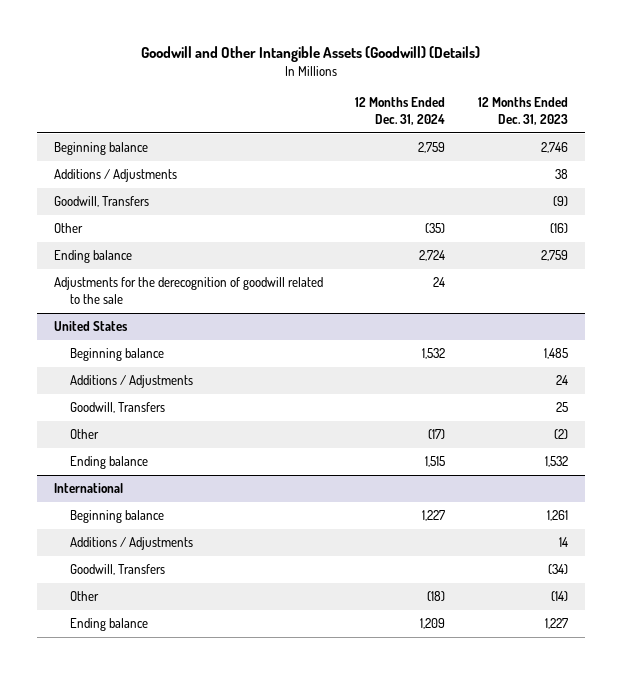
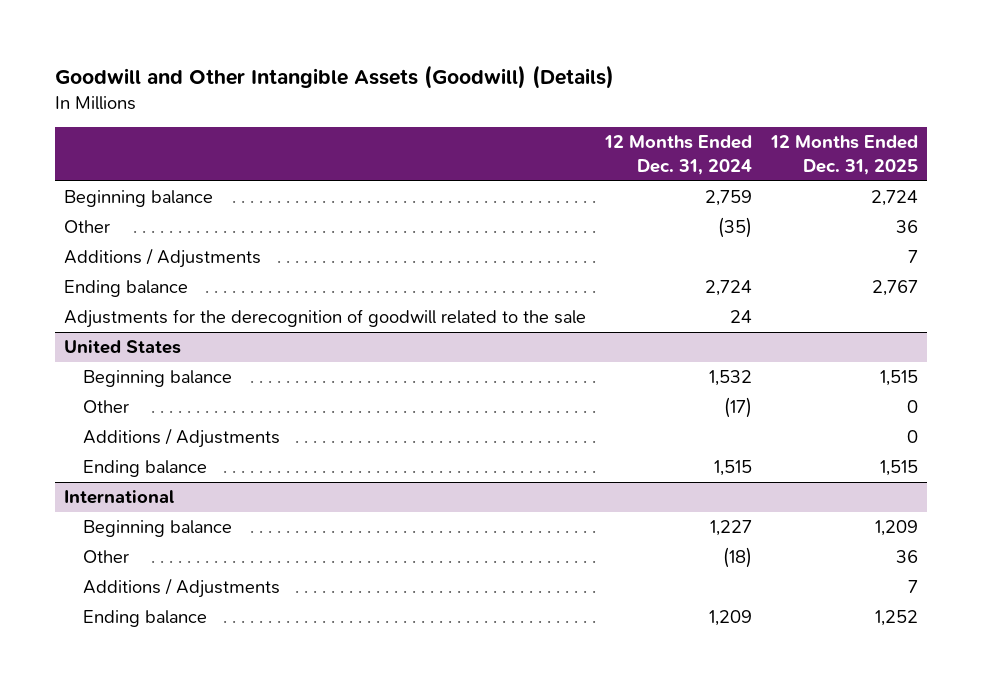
- | 12 Months Ended Dec. 31, 2024 | 12 Months Ended Dec. 31, 2023
+ | 12 Months Ended Dec. 31, 2024 | 12 Months Ended Dec. 31, 2025
- Goodwill, Transfers | | (9)
moved down: Additions / Adjustments | | 7
@ United States
- Goodwill, Transfers | | 25
moved down: Additions / Adjustments | | 0
@ International
- Goodwill, Transfers | | (34)
moved down: Additions / Adjustments | | 7

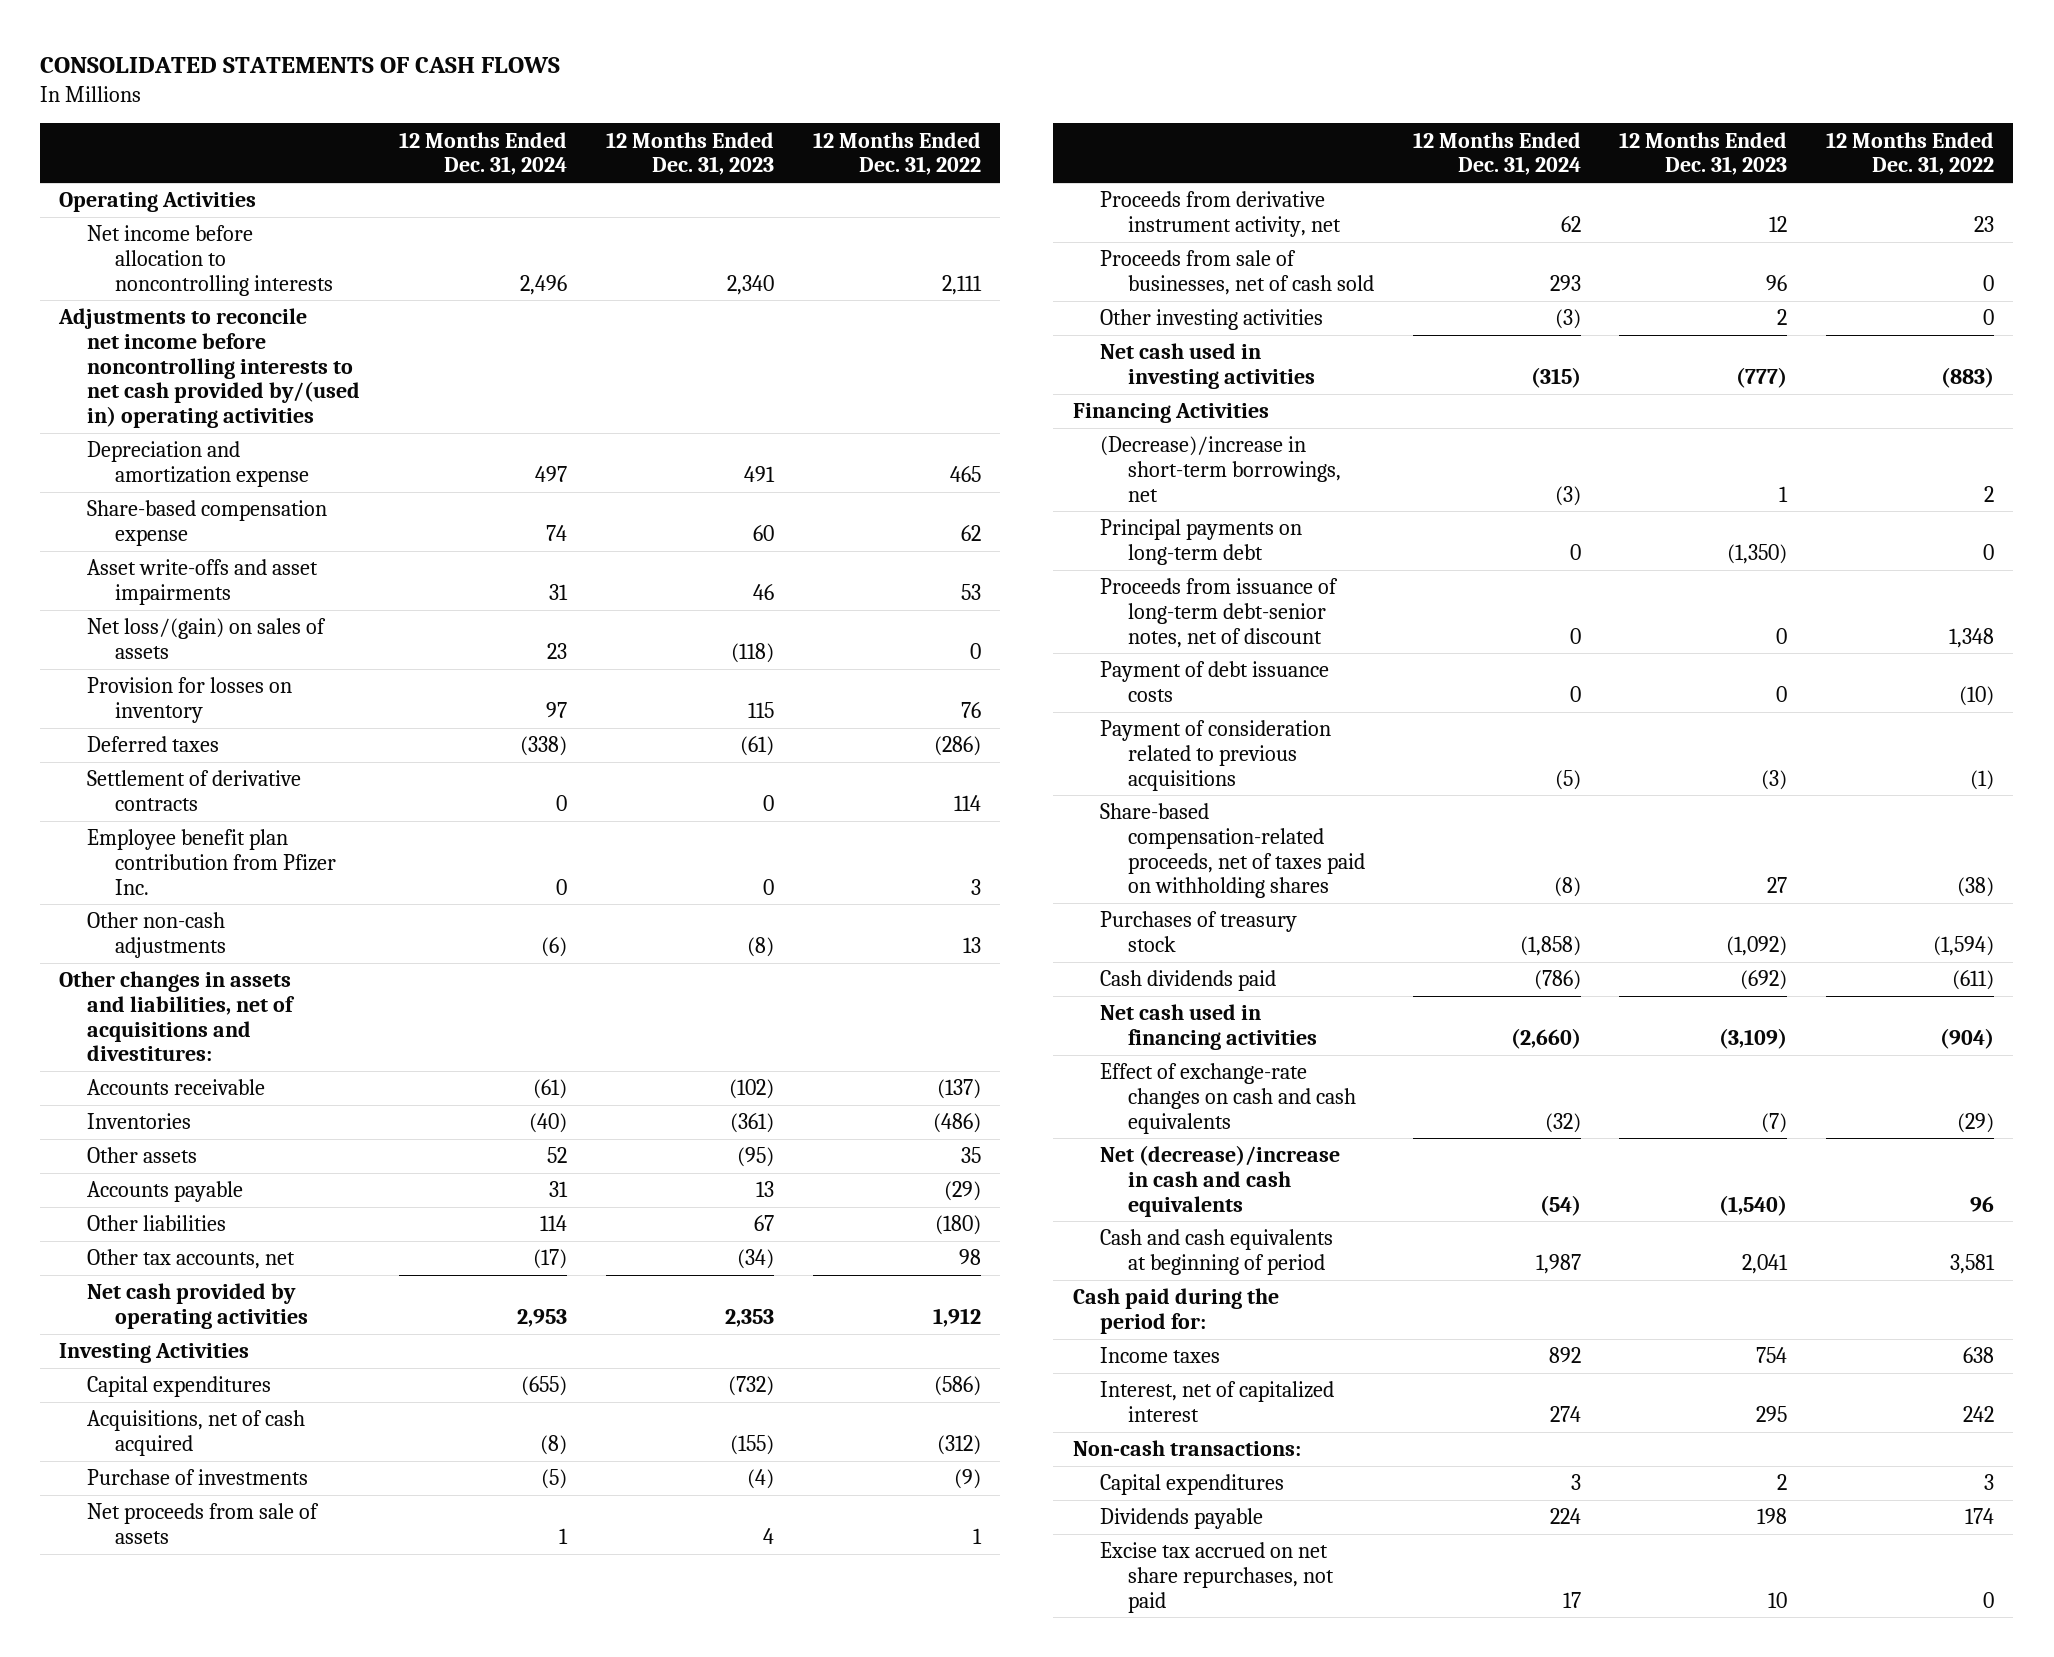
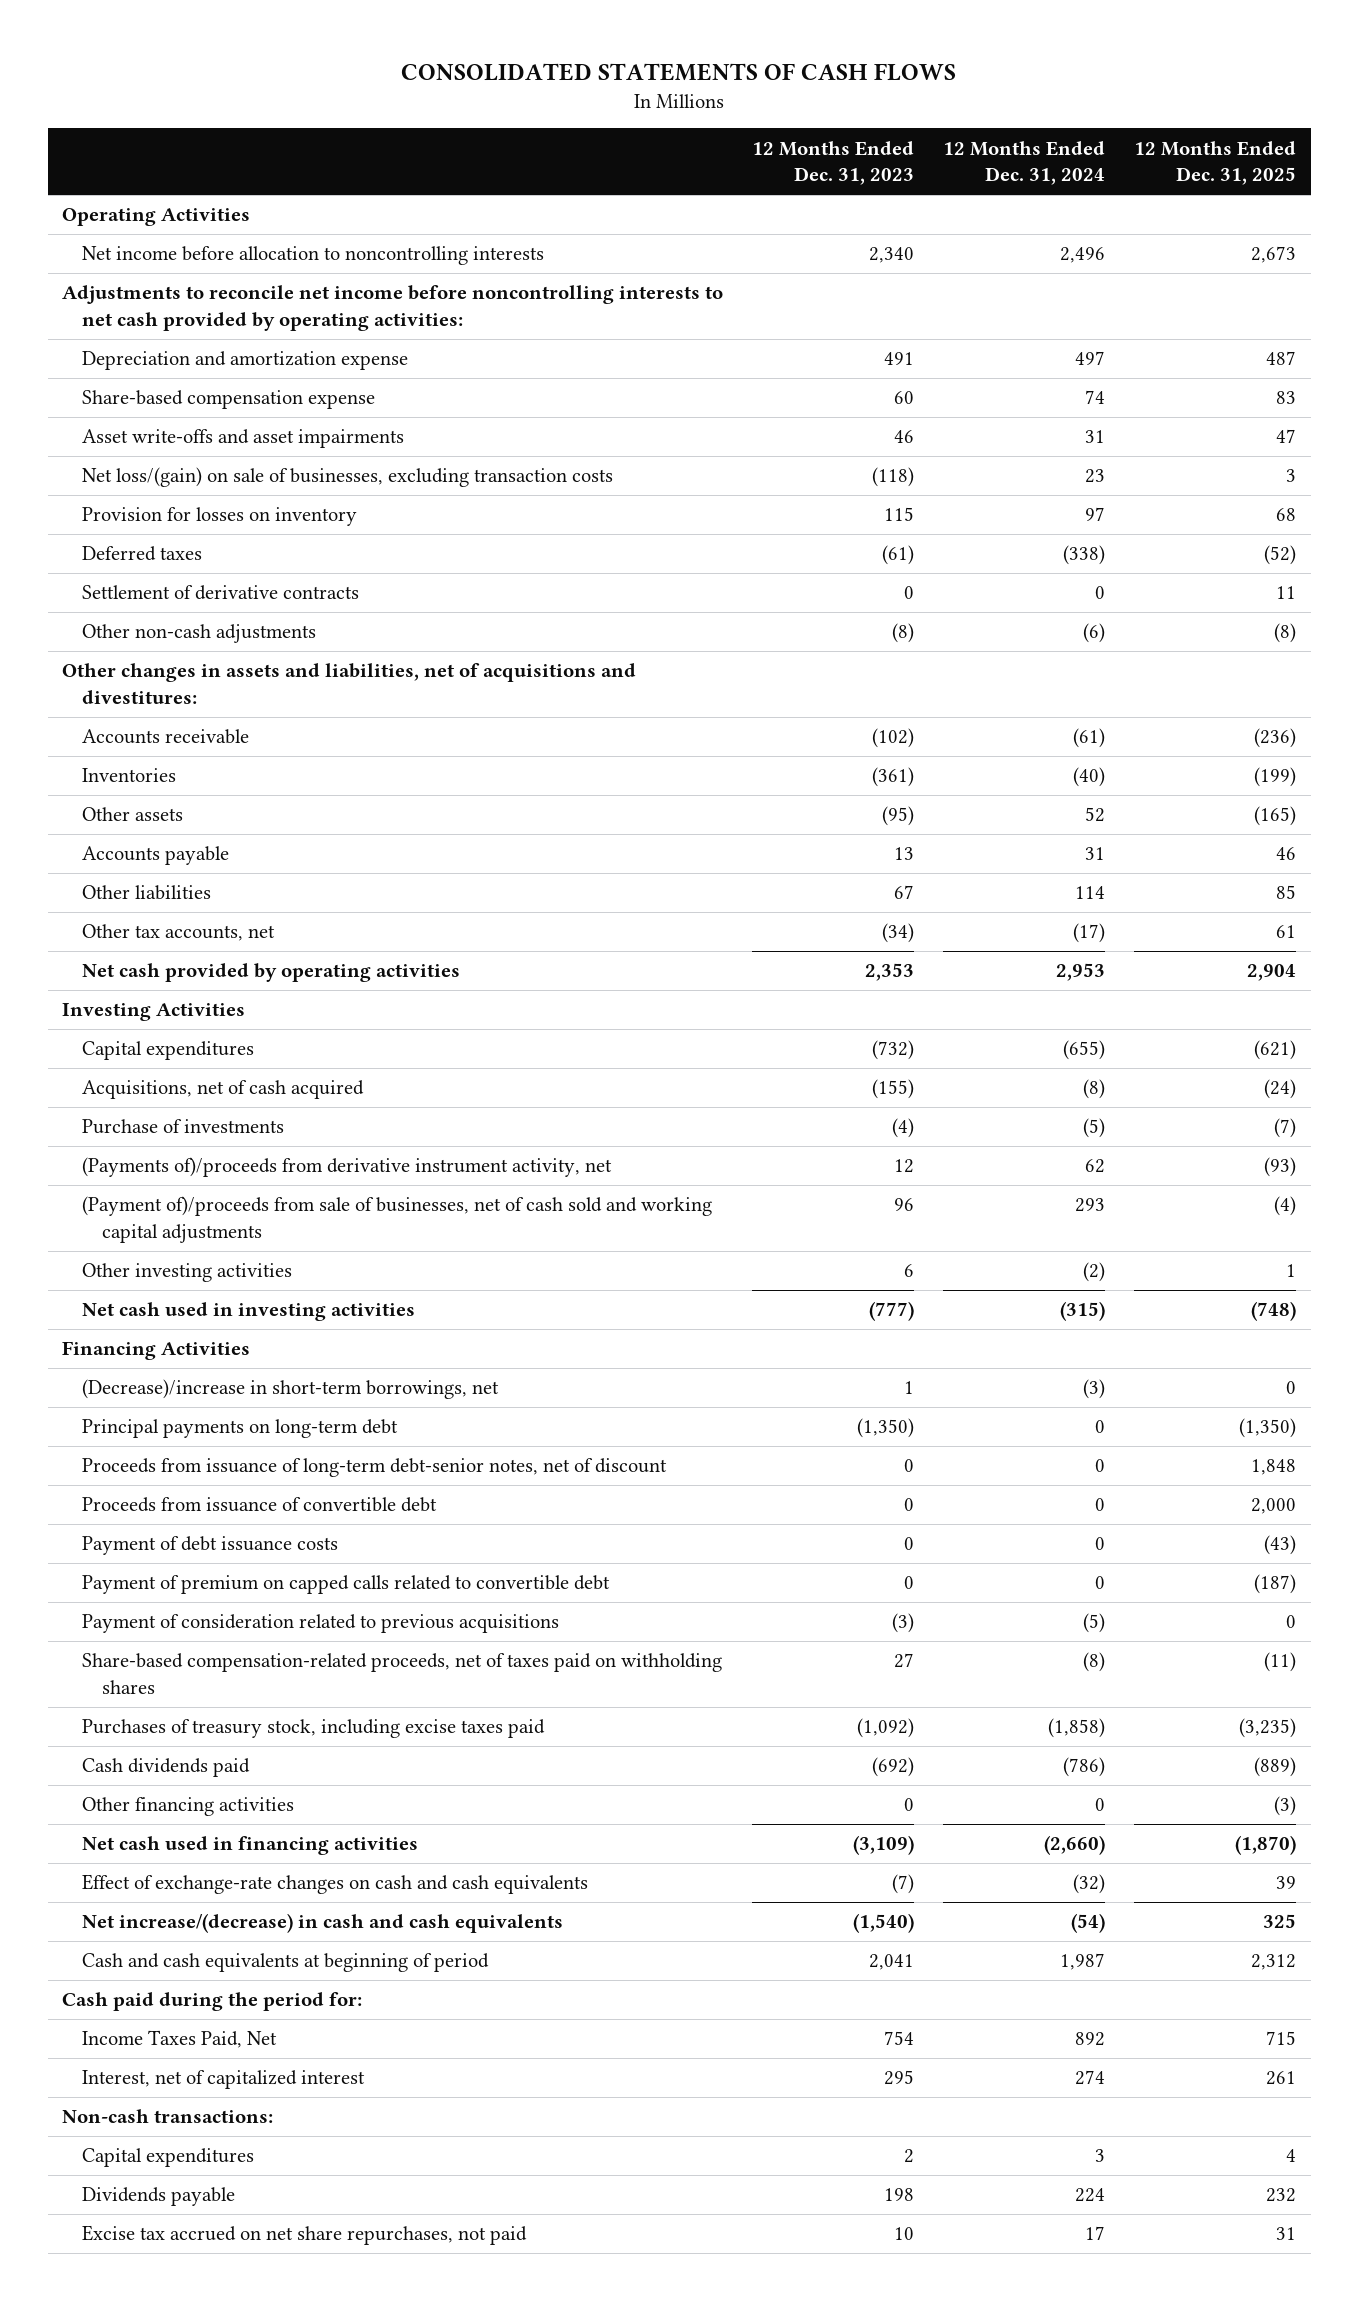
- | 12 Months Ended Dec. 31, 2024 | 12 Months Ended Dec. 31, 2023 | 12 Months Ended Dec. 31, 2022
+ | 12 Months Ended Dec. 31, 2023 | 12 Months Ended Dec. 31, 2024 | 12 Months Ended Dec. 31, 2025
- Adjustments to reconcile net income before noncontrolling interests to net cash provided by/(used in) operating activities
+ Adjustments to reconcile net income before noncontrolling interests to net cash provided by operating activities:
- Net loss/(gain) on sales of assets | 23 | (118) | 0
+ Net loss/(gain) on sale of businesses, excluding transaction costs | (118) | 23 | 3
- Employee benefit plan contribution from Pfizer Inc. | 0 | 0 | 3
- Net proceeds from sale of assets | 1 | 4 | 1
- Proceeds from derivative instrument activity, net | 62 | 12 | 23
- Proceeds from sale of businesses, net of cash sold | 293 | 96 | 0
- Other investing activities | (3) | 2 | 0
+ (Payments of)/proceeds from derivative instrument activity, net | 12 | 62 | (93)
+ (Payment of)/proceeds from sale of businesses, net of cash sold and working capital adjustments | 96 | 293 | (4)
+ Other investing activities | 6 | (2) | 1
+ Proceeds from issuance of convertible debt | 0 | 0 | 2,000
+ Payment of premium on capped calls related to convertible debt | 0 | 0 | (187)
- Purchases of treasury stock | (1,858) | (1,092) | (1,594)
+ Purchases of treasury stock, including excise taxes paid | (1,092) | (1,858) | (3,235)
+ Other financing activities | 0 | 0 | (3)
- Net (decrease)/increase in cash and cash equivalents | (54) | (1,540) | 96
+ Net increase/(decrease) in cash and cash equivalents | (1,540) | (54) | 325
- Income taxes | 892 | 754 | 638
+ Income Taxes Paid, Net | 754 | 892 | 715

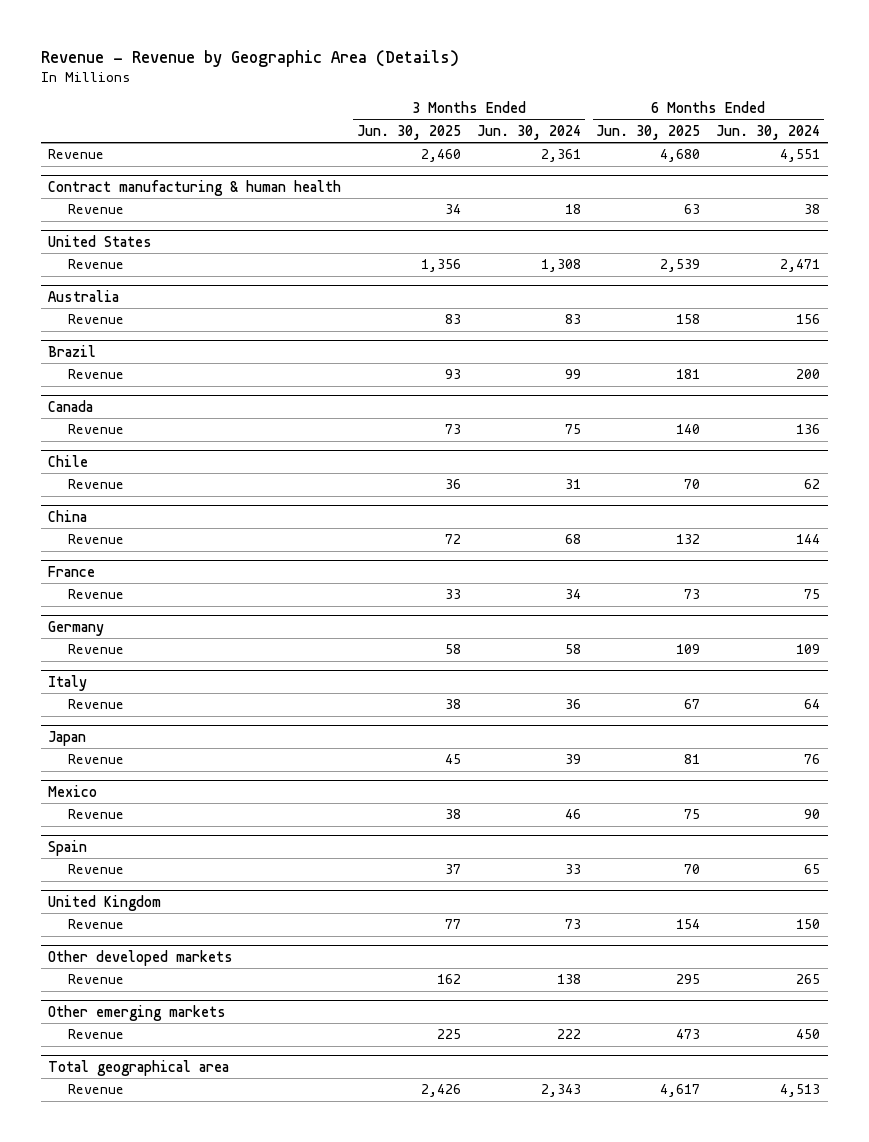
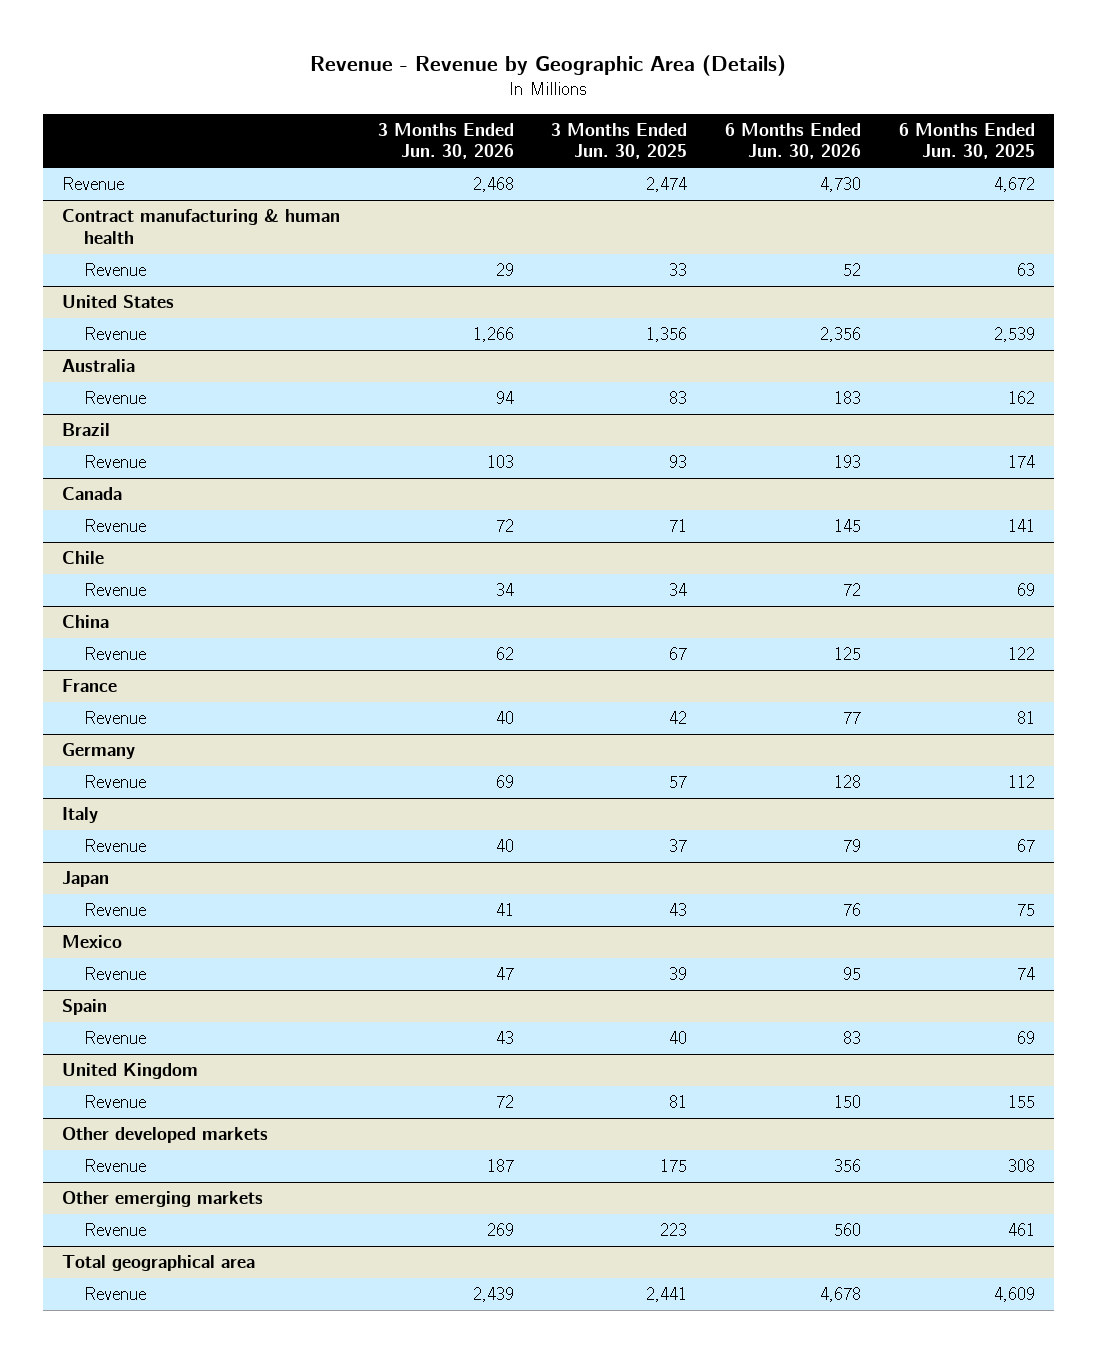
- | 3 Months Ended Jun. 30, 2025 | 3 Months Ended Jun. 30, 2024 | 6 Months Ended Jun. 30, 2025 | 6 Months Ended Jun. 30, 2024
+ | 3 Months Ended Jun. 30, 2026 | 3 Months Ended Jun. 30, 2025 | 6 Months Ended Jun. 30, 2026 | 6 Months Ended Jun. 30, 2025
- Revenue | 2,460 | 2,361 | 4,680 | 4,551
+ Revenue | 2,468 | 2,474 | 4,730 | 4,672
@ Contract manufacturing & human health
- Revenue | 34 | 18 | 63 | 38
+ Revenue | 29 | 33 | 52 | 63
@ Australia
- Revenue | 83 | 83 | 158 | 156
+ Revenue | 94 | 83 | 183 | 162
@ Brazil
- Revenue | 93 | 99 | 181 | 200
+ Revenue | 103 | 93 | 193 | 174
@ Canada
- Revenue | 73 | 75 | 140 | 136
+ Revenue | 72 | 71 | 145 | 141
@ Chile
- Revenue | 36 | 31 | 70 | 62
+ Revenue | 34 | 34 | 72 | 69
@ China
- Revenue | 72 | 68 | 132 | 144
+ Revenue | 62 | 67 | 125 | 122
@ France
- Revenue | 33 | 34 | 73 | 75
+ Revenue | 40 | 42 | 77 | 81
@ Germany
- Revenue | 58 | 58 | 109 | 109
+ Revenue | 69 | 57 | 128 | 112
@ Italy
- Revenue | 38 | 36 | 67 | 64
+ Revenue | 40 | 37 | 79 | 67
@ Japan
- Revenue | 45 | 39 | 81 | 76
+ Revenue | 41 | 43 | 76 | 75
@ Mexico
- Revenue | 38 | 46 | 75 | 90
+ Revenue | 47 | 39 | 95 | 74
@ Spain
- Revenue | 37 | 33 | 70 | 65
+ Revenue | 43 | 40 | 83 | 69
@ United Kingdom
- Revenue | 77 | 73 | 154 | 150
+ Revenue | 72 | 81 | 150 | 155
@ Other developed markets
- Revenue | 162 | 138 | 295 | 265
+ Revenue | 187 | 175 | 356 | 308
@ Other emerging markets
- Revenue | 225 | 222 | 473 | 450
+ Revenue | 269 | 223 | 560 | 461
@ Total geographical area
- Revenue | 2,426 | 2,343 | 4,617 | 4,513
+ Revenue | 2,439 | 2,441 | 4,678 | 4,609

